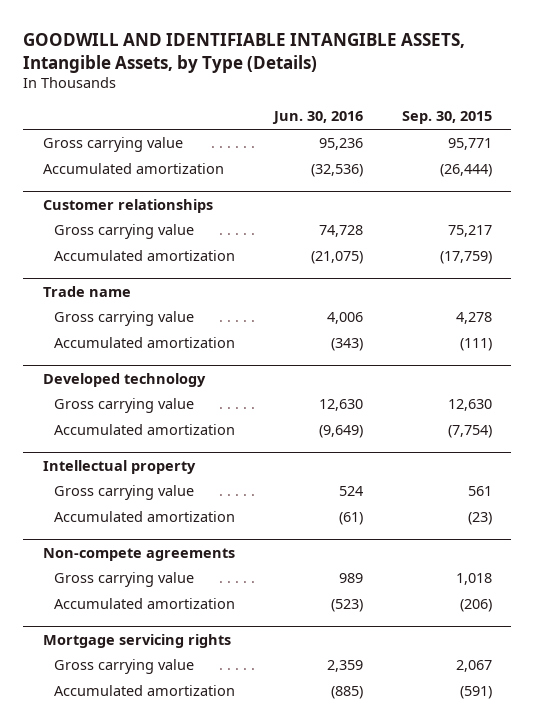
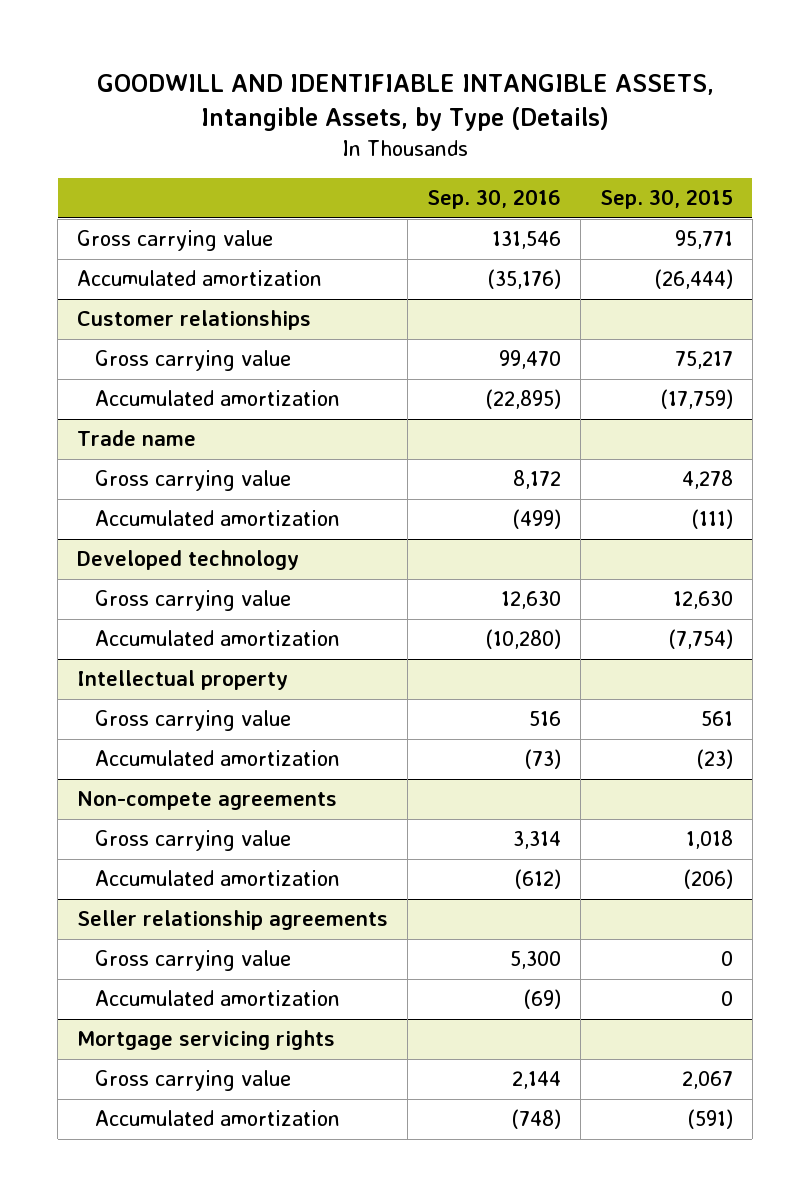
- | Jun. 30, 2016 | Sep. 30, 2015
+ | Sep. 30, 2016 | Sep. 30, 2015
+ Seller relationship agreements
+ Gross carrying value | 5,300 | 0
+ Accumulated amortization | (69) | 0

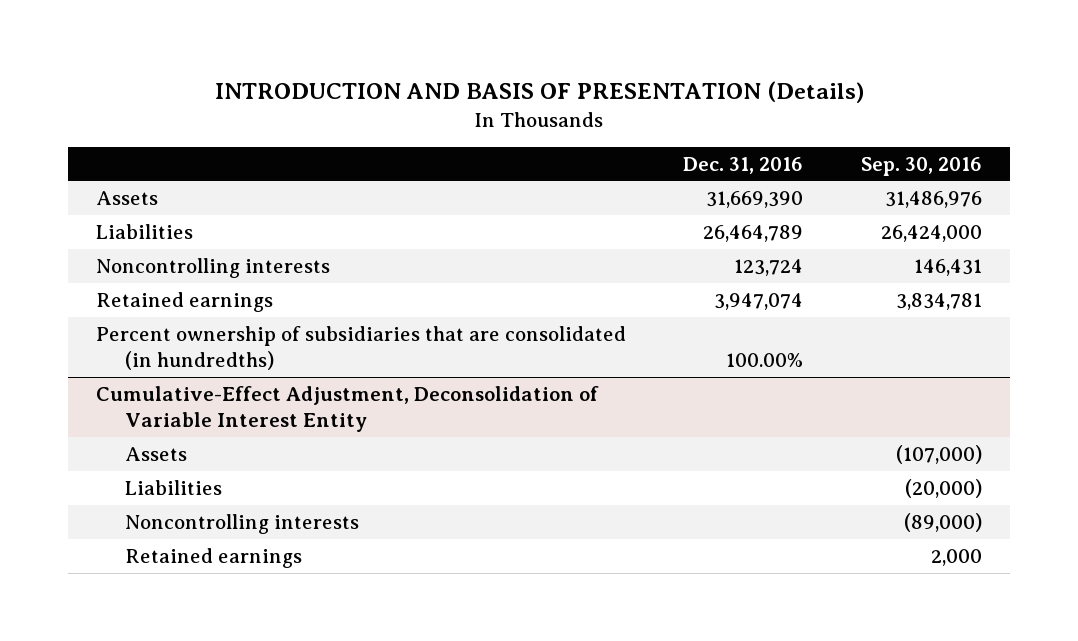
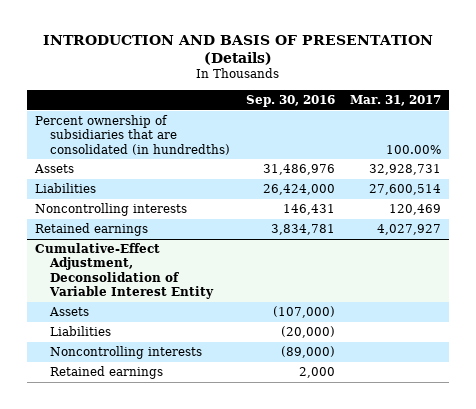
- | Dec. 31, 2016 | Sep. 30, 2016
+ | Sep. 30, 2016 | Mar. 31, 2017
moved up: Percent ownership of subsidiaries that are consolidated (in hundredths) | | 100.00%

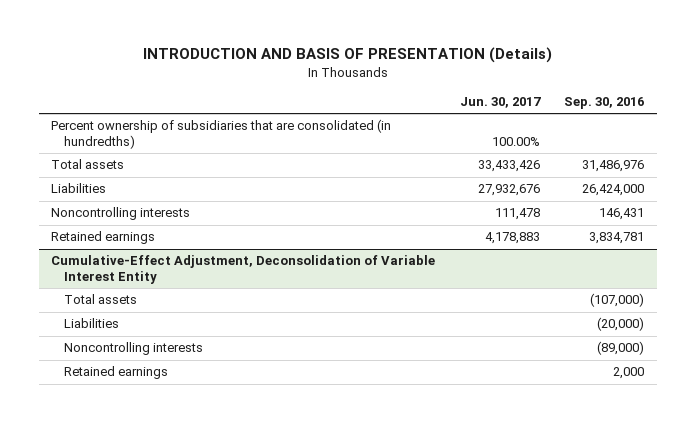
- | Sep. 30, 2016 | Mar. 31, 2017
+ | Jun. 30, 2017 | Sep. 30, 2016
- Assets | 31,486,976 | 32,928,731
+ Total assets | 33,433,426 | 31,486,976
@ Cumulative-Effect Adjustment, Deconsolidation of Variable Interest Entity
- Assets | (107,000) |
+ Total assets | | (107,000)

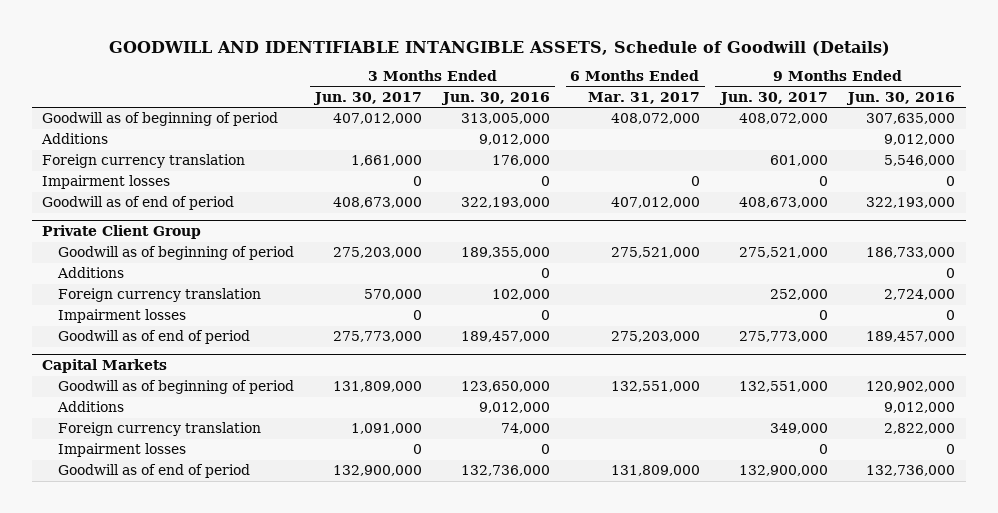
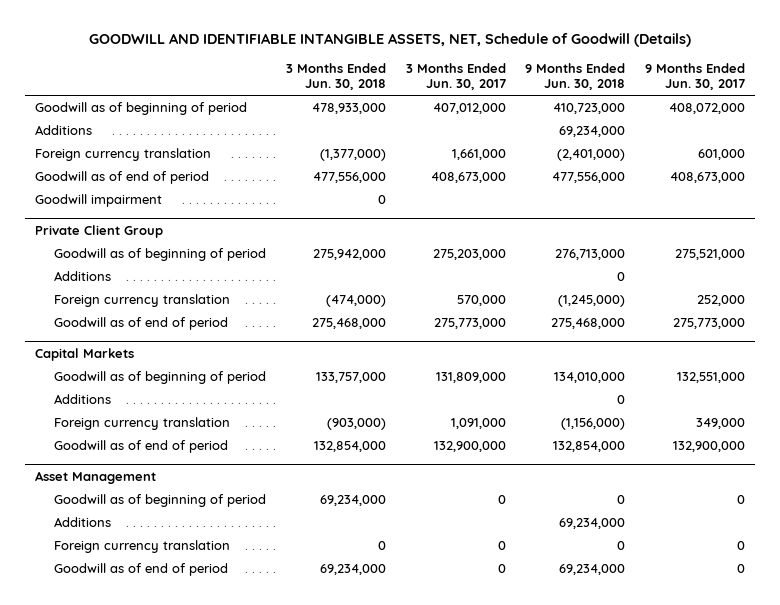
- GOODWILL AND IDENTIFIABLE INTANGIBLE ASSETS, Schedule of Goodwill (Details)
+ GOODWILL AND IDENTIFIABLE INTANGIBLE ASSETS, NET, Schedule of Goodwill (Details)
- | 3 Months Ended Jun. 30, 2017 | 3 Months Ended Jun. 30, 2016 | 6 Months Ended Mar. 31, 2017 | 9 Months Ended Jun. 30, 2017 | 9 Months Ended Jun. 30, 2016
+ | 3 Months Ended Jun. 30, 2018 | 3 Months Ended Jun. 30, 2017 | 9 Months Ended Jun. 30, 2018 | 9 Months Ended Jun. 30, 2017
- Impairment losses | 0 | 0 | 0 | 0 | 0
+ Goodwill impairment | 0 | | |
@ Private Client Group
- Impairment losses | 0 | 0 | | 0 | 0
@ Capital Markets
- Impairment losses | 0 | 0 | | 0 | 0
+ Asset Management
+ Goodwill as of beginning of period | 69,234,000 | 0 | 0 | 0
+ Additions | | | 69,234,000 |
+ Foreign currency translation | 0 | 0 | 0 | 0
+ Goodwill as of end of period | 69,234,000 | 0 | 69,234,000 | 0

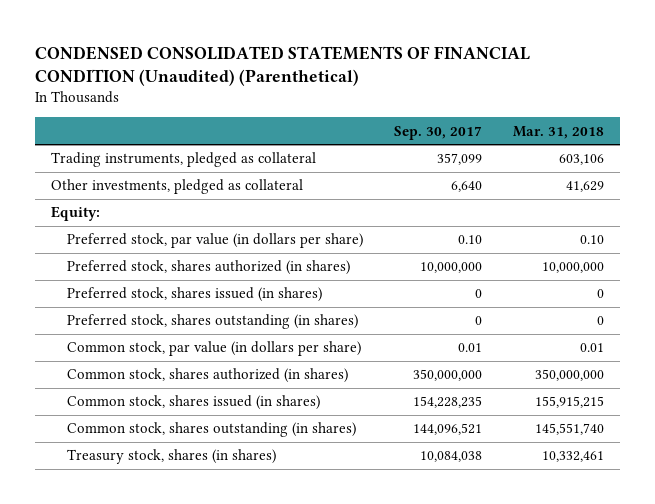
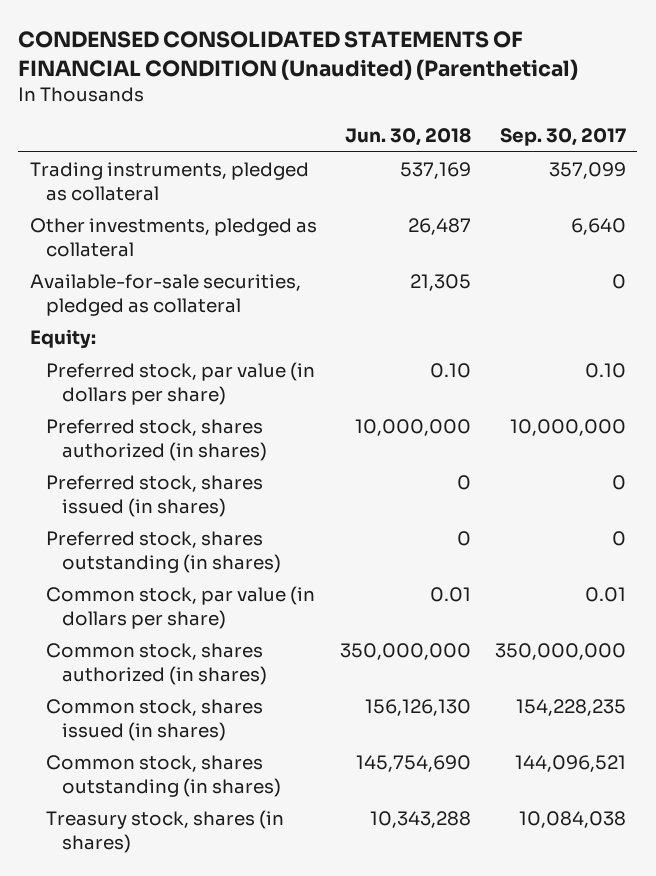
- | Sep. 30, 2017 | Mar. 31, 2018
+ | Jun. 30, 2018 | Sep. 30, 2017
+ Available-for-sale securities, pledged as collateral | 21,305 | 0

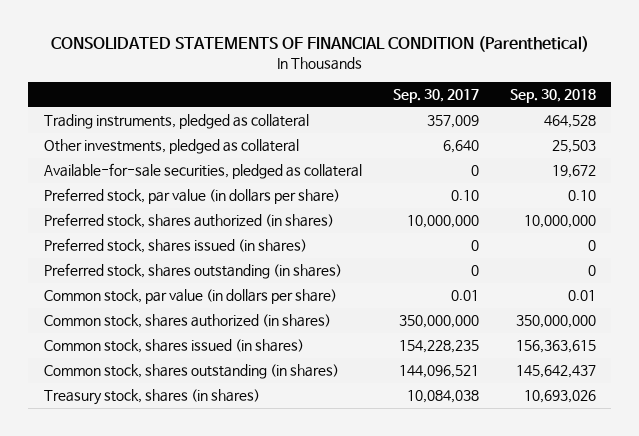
- CONDENSED CONSOLIDATED STATEMENTS OF FINANCIAL CONDITION (Unaudited) (Parenthetical)
+ CONSOLIDATED STATEMENTS OF FINANCIAL CONDITION (Parenthetical)
- | Jun. 30, 2018 | Sep. 30, 2017
+ | Sep. 30, 2017 | Sep. 30, 2018
- Trading instruments, pledged as collateral | 537,169 | 357,099
+ Trading instruments, pledged as collateral | 357,009 | 464,528
- Equity:

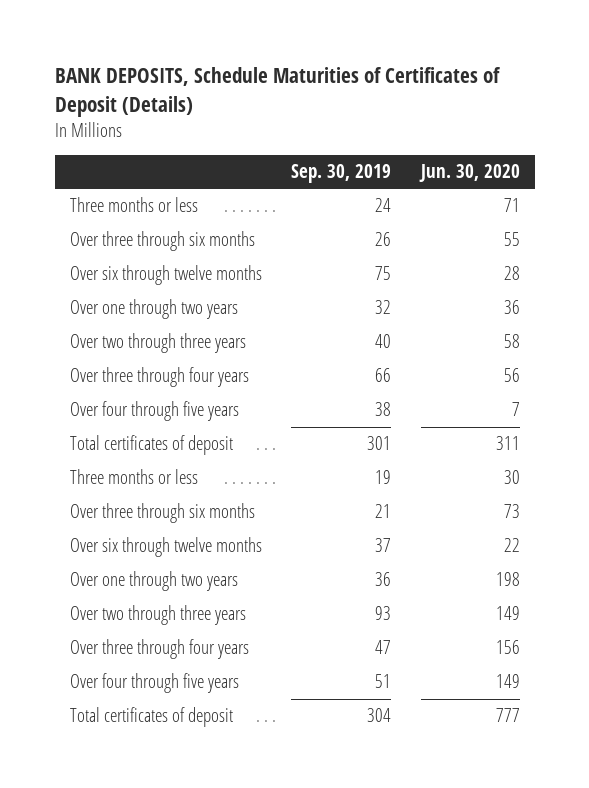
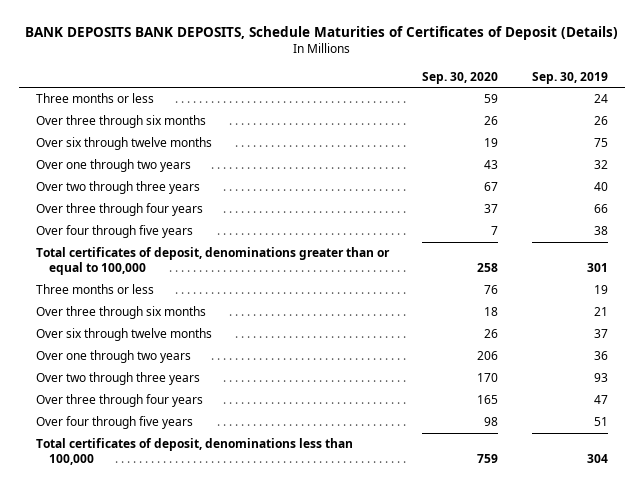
- BANK DEPOSITS, Schedule Maturities of Certificates of Deposit (Details)
+ BANK DEPOSITS BANK DEPOSITS, Schedule Maturities of Certificates of Deposit (Details)
- | Sep. 30, 2019 | Jun. 30, 2020
+ | Sep. 30, 2020 | Sep. 30, 2019
- Total certificates of deposit | 301 | 311
+ Total certificates of deposit, denominations greater than or equal to 100,000 | 258 | 301
- Total certificates of deposit | 304 | 777
+ Total certificates of deposit, denominations less than 100,000 | 759 | 304

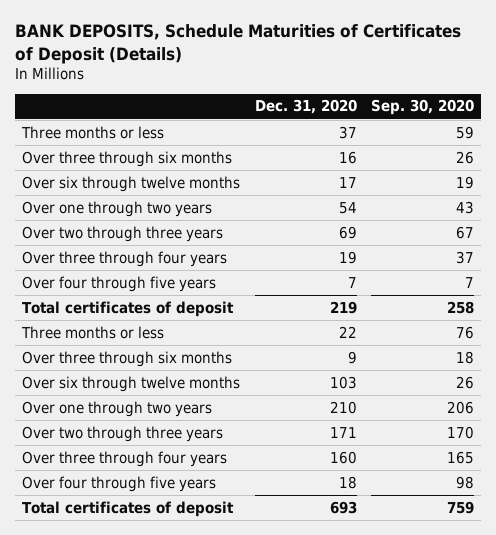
- BANK DEPOSITS BANK DEPOSITS, Schedule Maturities of Certificates of Deposit (Details)
+ BANK DEPOSITS, Schedule Maturities of Certificates of Deposit (Details)
- | Sep. 30, 2020 | Sep. 30, 2019
+ | Dec. 31, 2020 | Sep. 30, 2020
- Total certificates of deposit, denominations greater than or equal to 100,000 | 258 | 301
+ Total certificates of deposit | 219 | 258
- Total certificates of deposit, denominations less than 100,000 | 759 | 304
+ Total certificates of deposit | 693 | 759

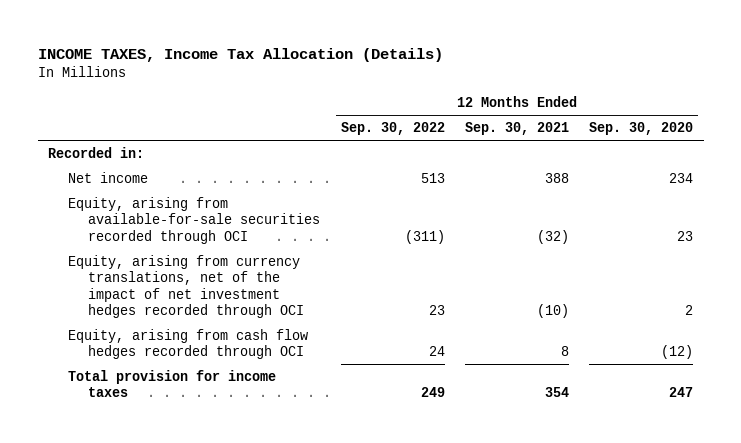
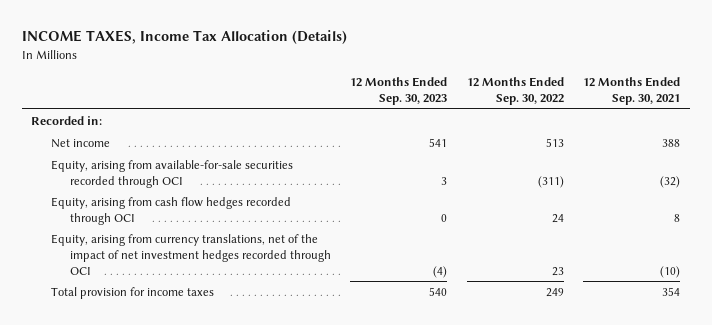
- | 12 Months Ended Sep. 30, 2022 | 12 Months Ended Sep. 30, 2021 | 12 Months Ended Sep. 30, 2020
+ | 12 Months Ended Sep. 30, 2023 | 12 Months Ended Sep. 30, 2022 | 12 Months Ended Sep. 30, 2021
moved down: Equity, arising from currency translations, net of the impact of net investment hedges recorded through OCI | (4) | 23 | (10)

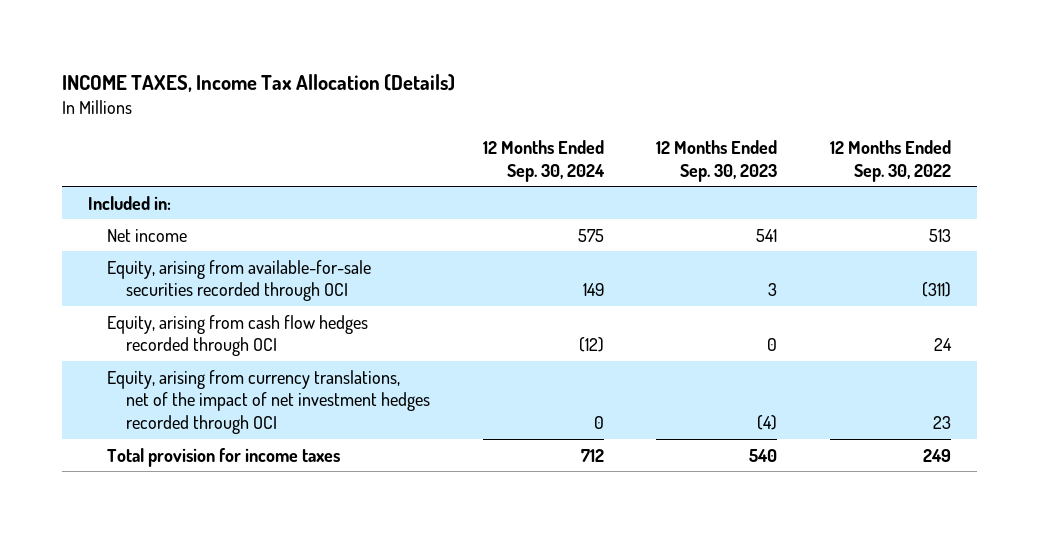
- | 12 Months Ended Sep. 30, 2023 | 12 Months Ended Sep. 30, 2022 | 12 Months Ended Sep. 30, 2021
+ | 12 Months Ended Sep. 30, 2024 | 12 Months Ended Sep. 30, 2023 | 12 Months Ended Sep. 30, 2022
- Recorded in:
+ Included in:

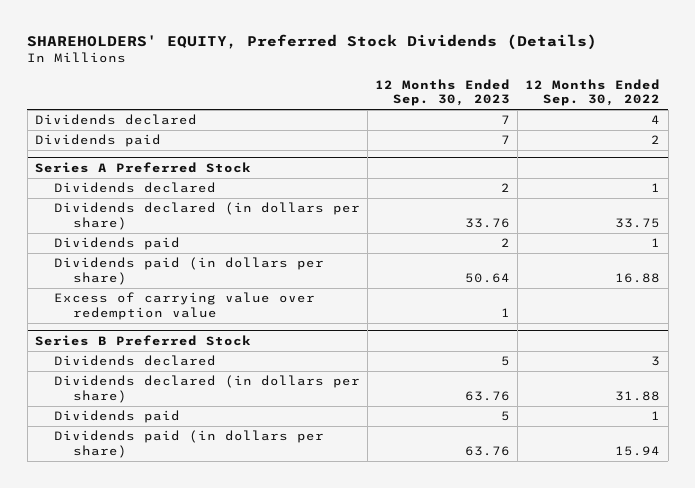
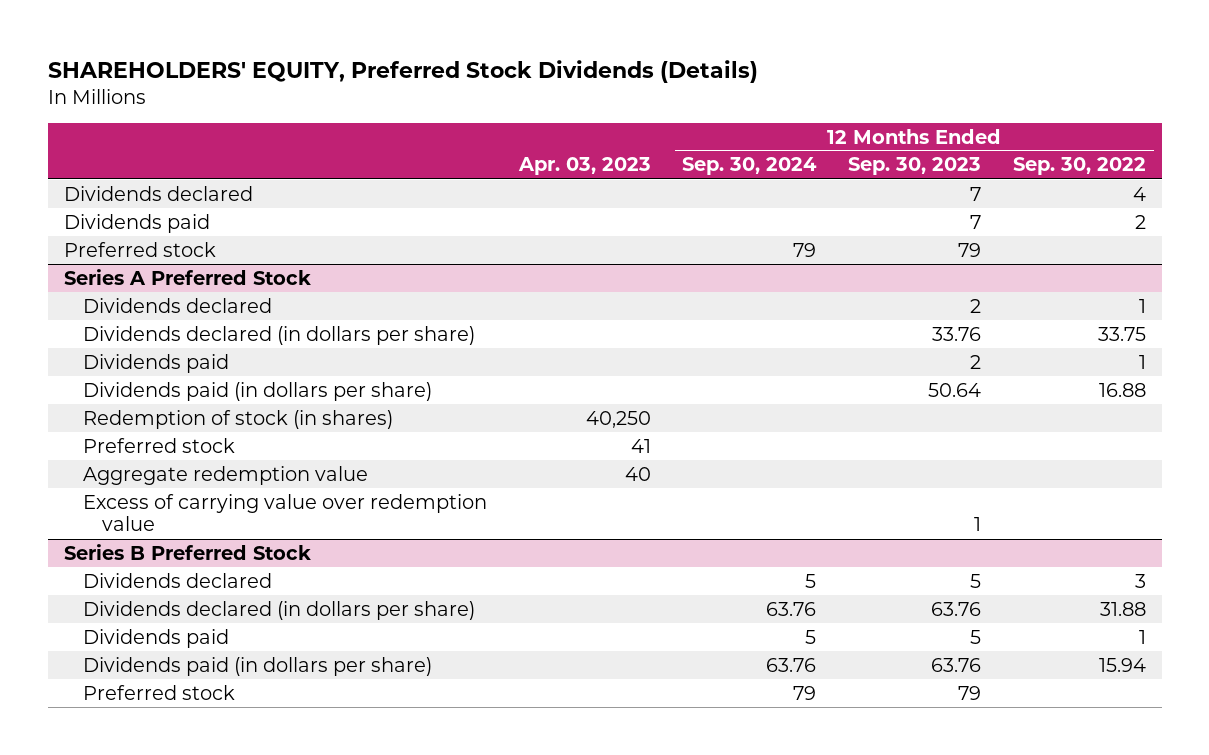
- | 12 Months Ended Sep. 30, 2023 | 12 Months Ended Sep. 30, 2022
+ | Apr. 03, 2023 | 12 Months Ended Sep. 30, 2024 | 12 Months Ended Sep. 30, 2023 | 12 Months Ended Sep. 30, 2022
+ Preferred stock | | 79 | 79 |
@ Series A Preferred Stock
+ Redemption of stock (in shares) | 40,250 | | |
+ Preferred stock | 41 | | |
+ Aggregate redemption value | 40 | | |
@ Series B Preferred Stock
+ Preferred stock | | 79 | 79 |

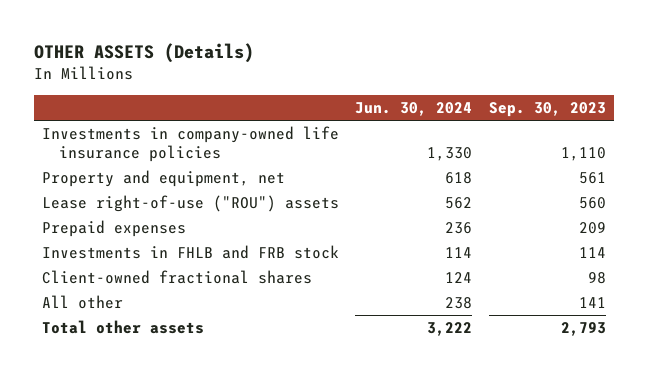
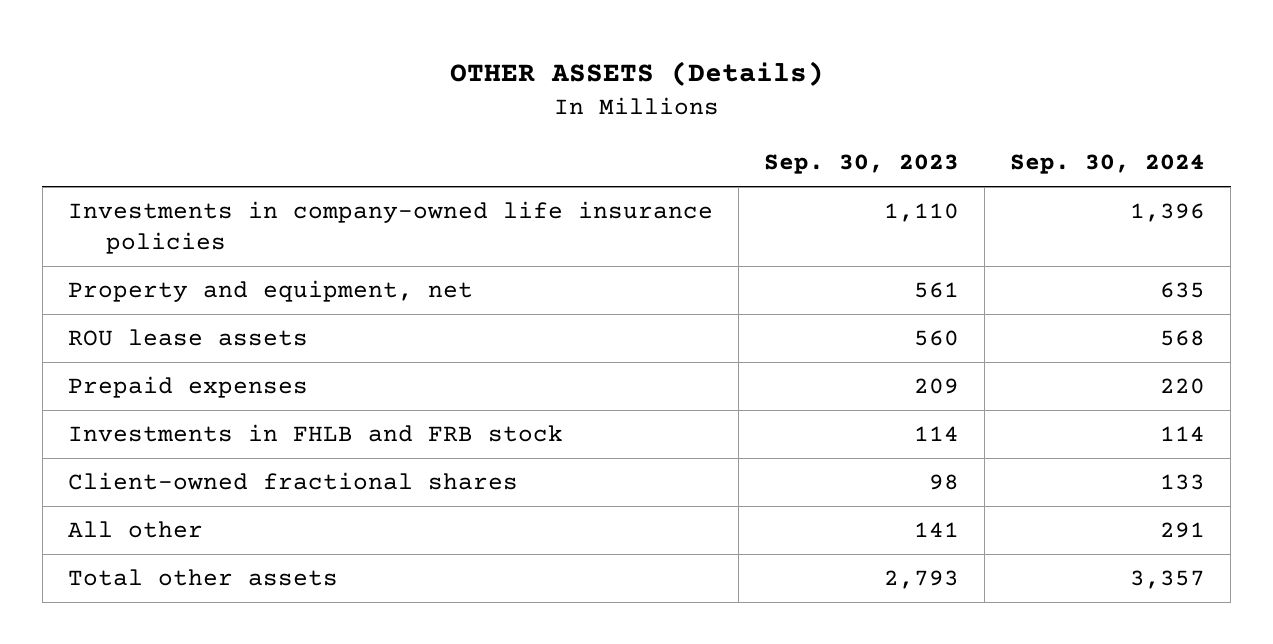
- | Jun. 30, 2024 | Sep. 30, 2023
+ | Sep. 30, 2023 | Sep. 30, 2024
- Lease right-of-use ("ROU") assets | 562 | 560
+ ROU lease assets | 560 | 568

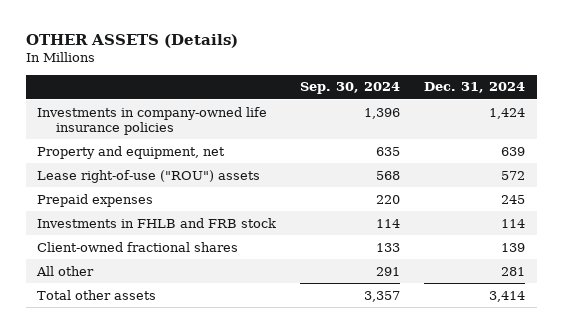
- | Sep. 30, 2023 | Sep. 30, 2024
+ | Sep. 30, 2024 | Dec. 31, 2024
- ROU lease assets | 560 | 568
+ Lease right-of-use ("ROU") assets | 568 | 572

